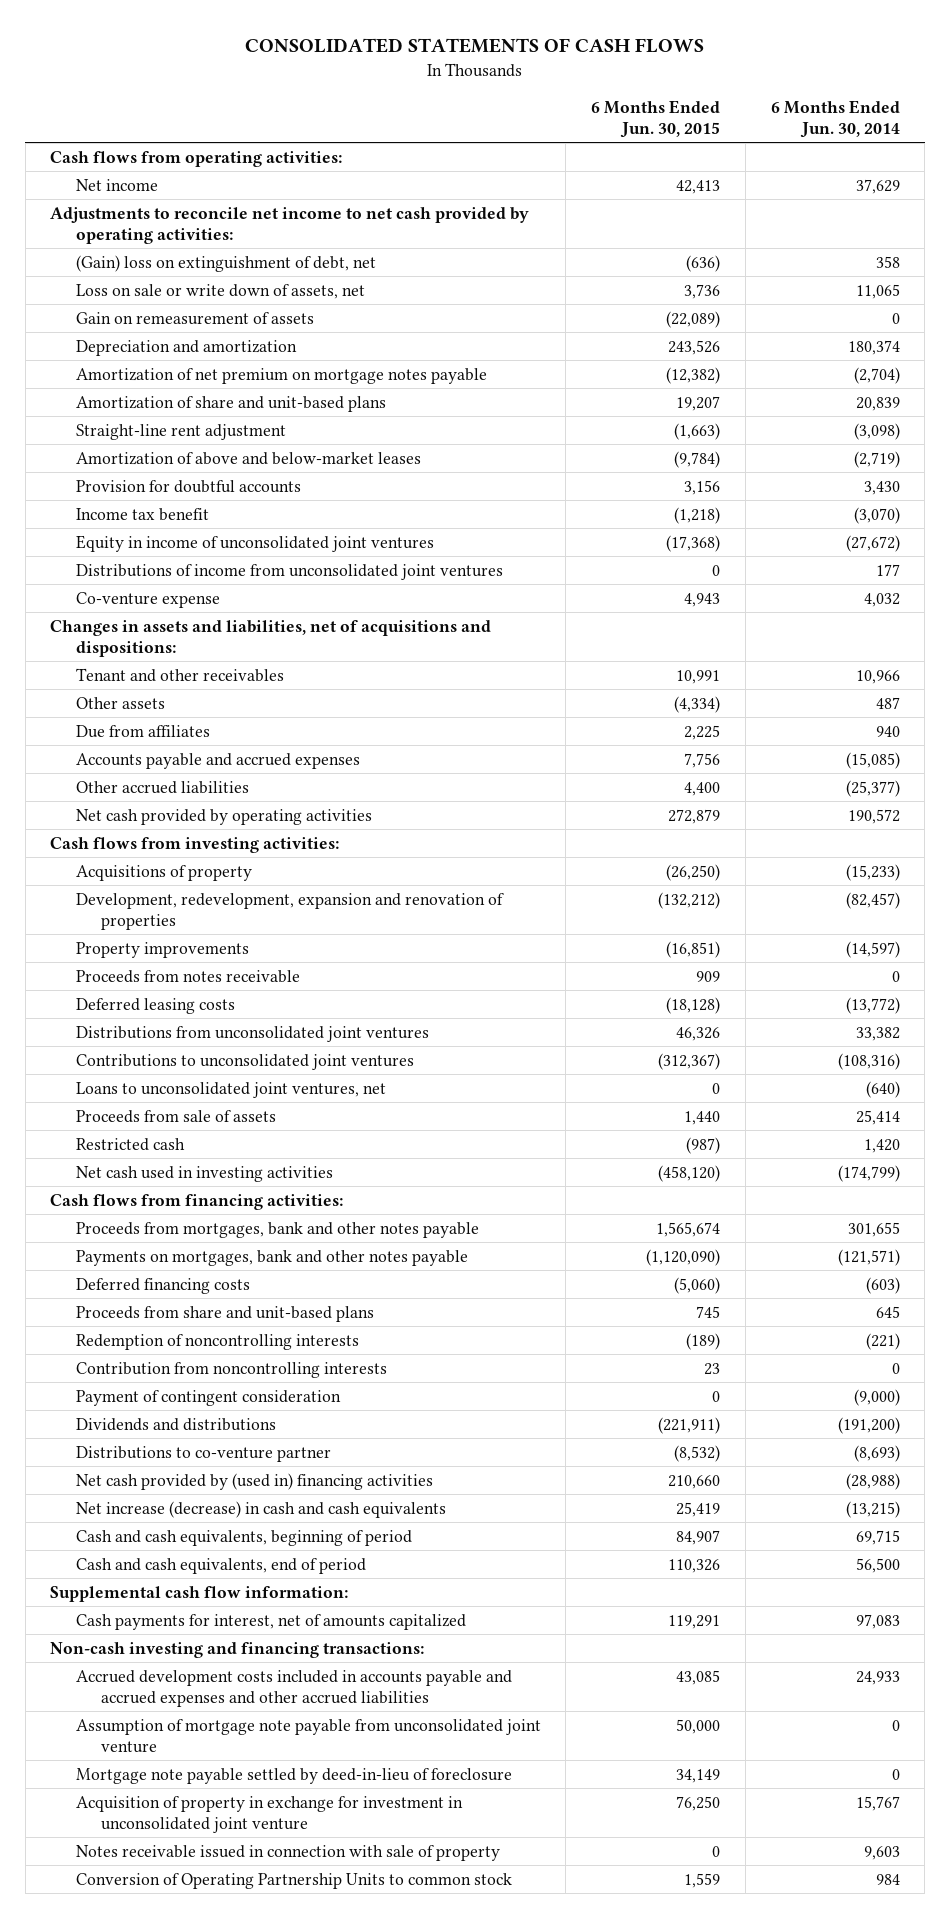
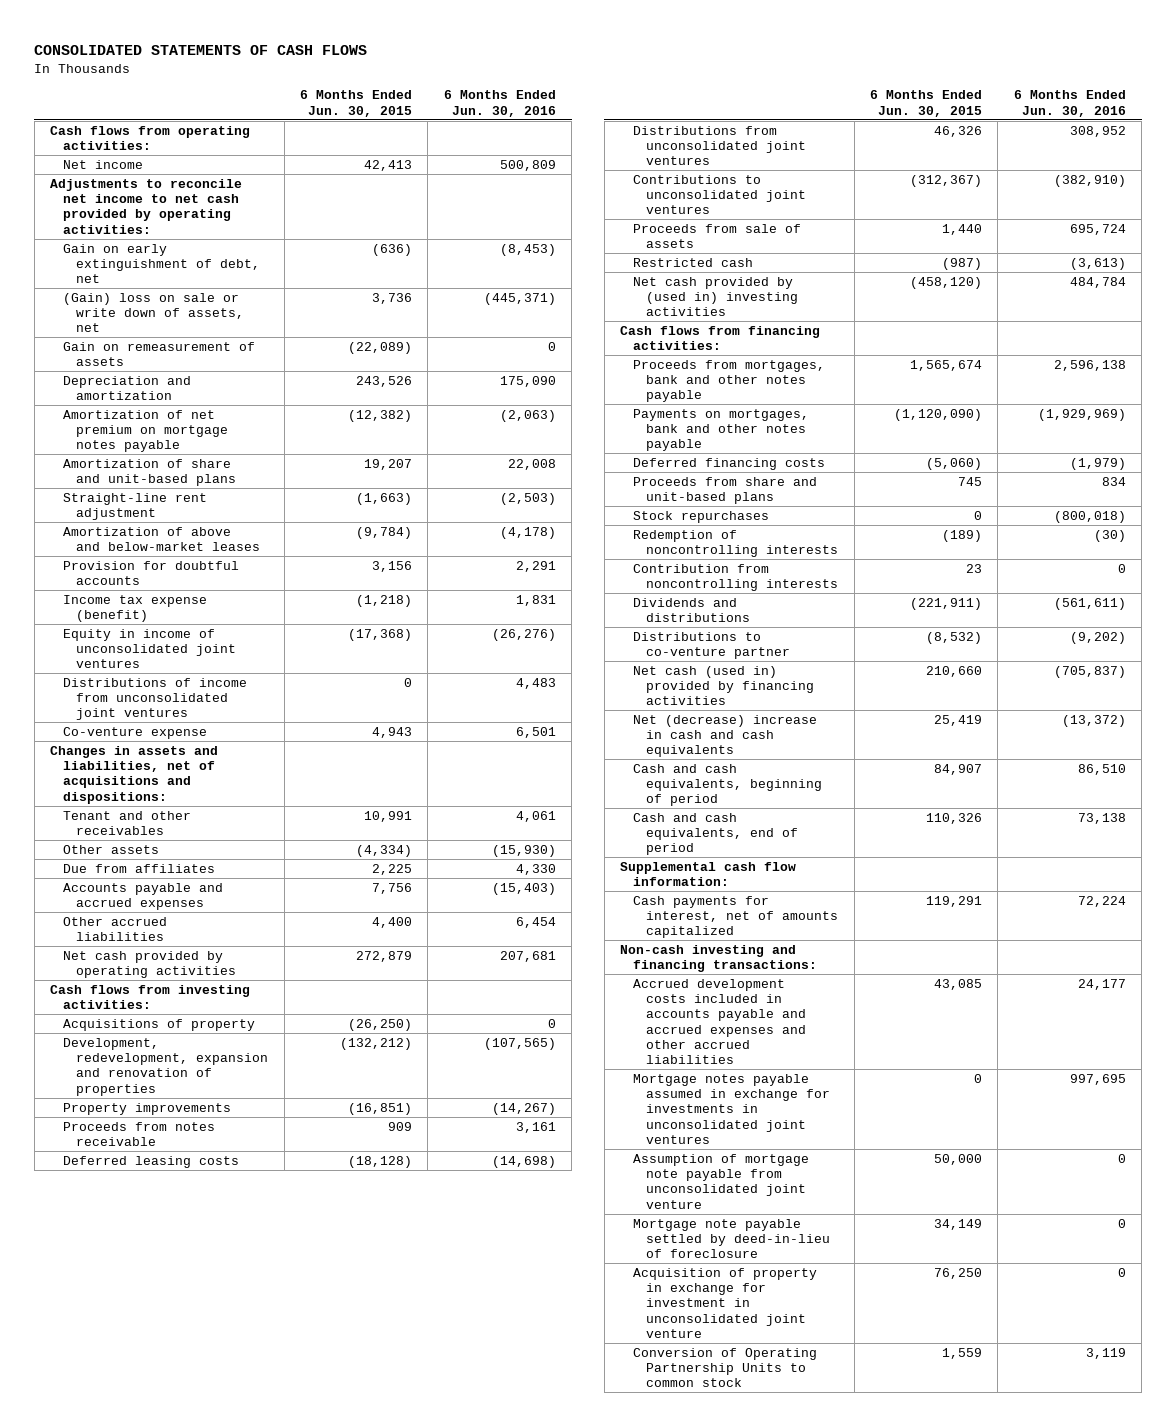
- | 6 Months Ended Jun. 30, 2015 | 6 Months Ended Jun. 30, 2014
+ | 6 Months Ended Jun. 30, 2015 | 6 Months Ended Jun. 30, 2016
- (Gain) loss on extinguishment of debt, net | (636) | 358
- Loss on sale or write down of assets, net | 3,736 | 11,065
+ Gain on early extinguishment of debt, net | (636) | (8,453)
+ (Gain) loss on sale or write down of assets, net | 3,736 | (445,371)
- Income tax benefit | (1,218) | (3,070)
+ Income tax expense (benefit) | (1,218) | 1,831
- Loans to unconsolidated joint ventures, net | 0 | (640)
- Net cash used in investing activities | (458,120) | (174,799)
+ Net cash provided by (used in) investing activities | (458,120) | 484,784
+ Stock repurchases | 0 | (800,018)
- Payment of contingent consideration | 0 | (9,000)
- Net cash provided by (used in) financing activities | 210,660 | (28,988)
- Net increase (decrease) in cash and cash equivalents | 25,419 | (13,215)
+ Net cash (used in) provided by financing activities | 210,660 | (705,837)
+ Net (decrease) increase in cash and cash equivalents | 25,419 | (13,372)
+ Mortgage notes payable assumed in exchange for investments in unconsolidated joint ventures | 0 | 997,695
- Notes receivable issued in connection with sale of property | 0 | 9,603

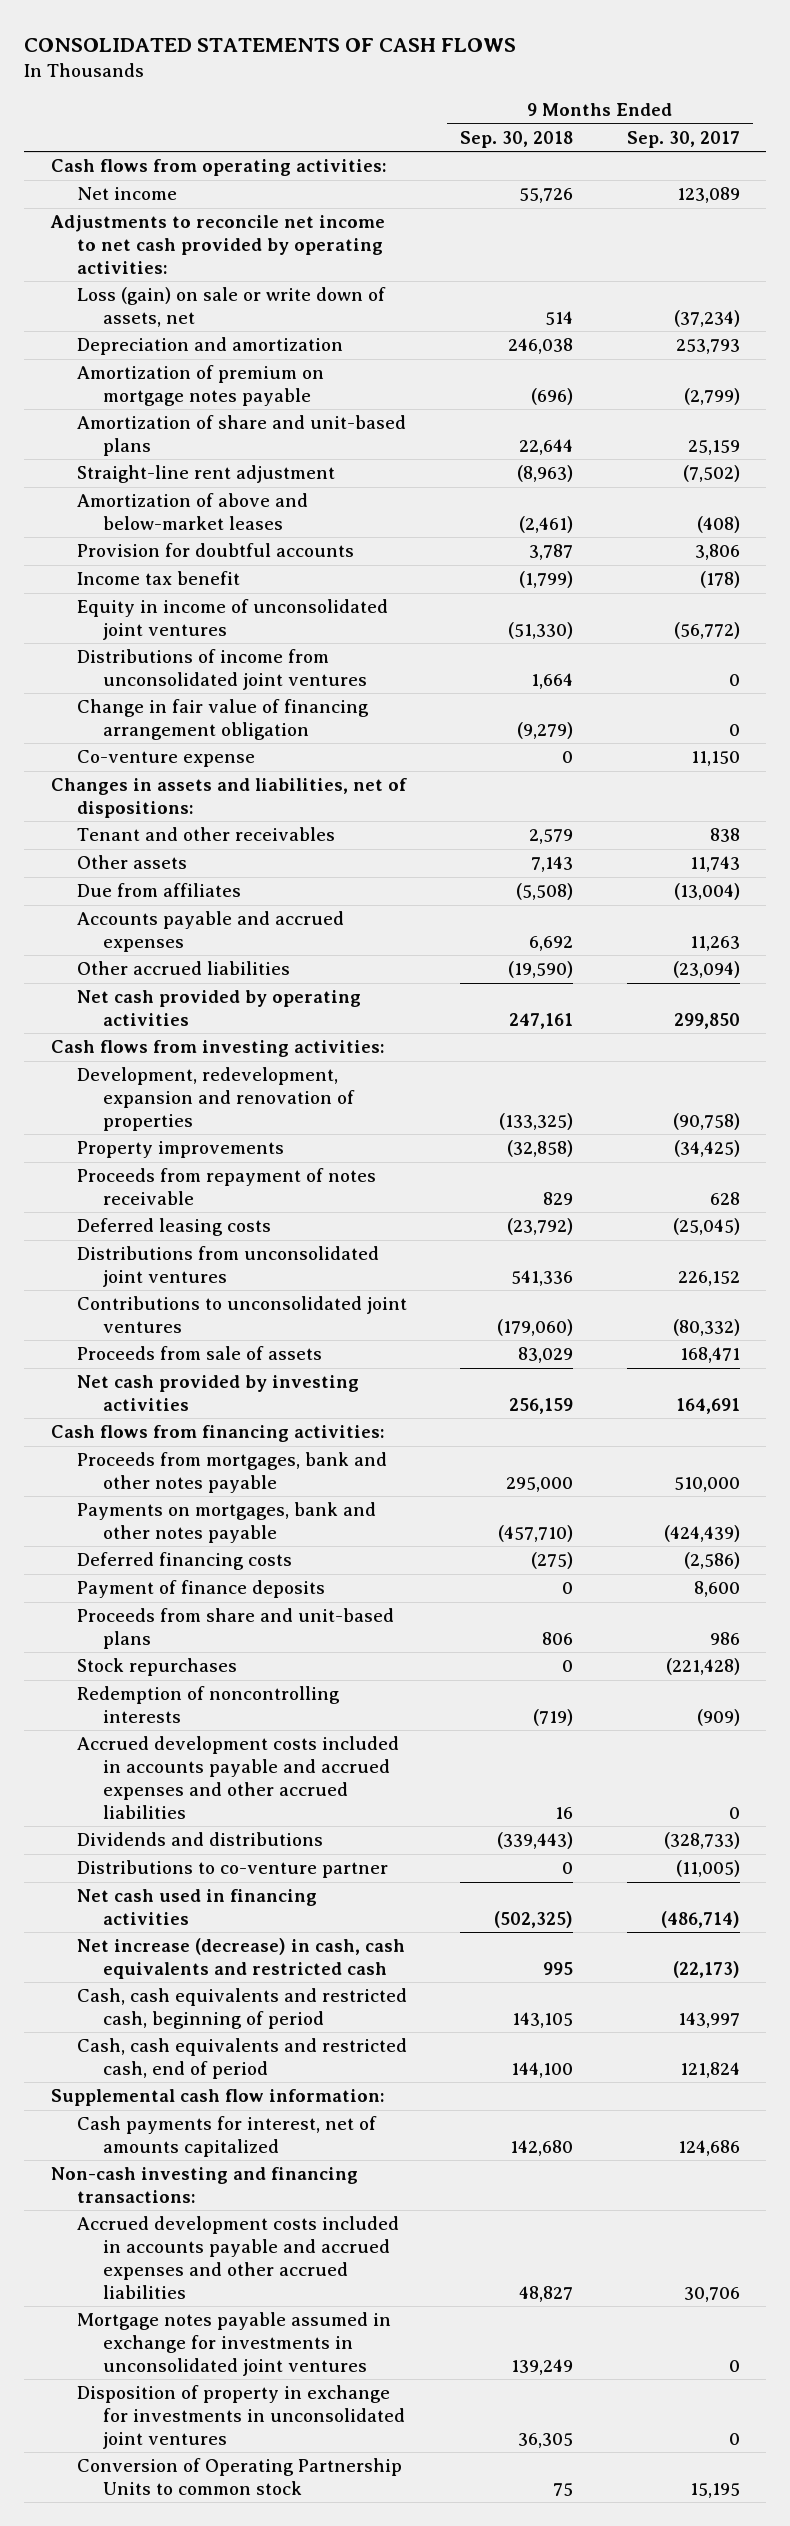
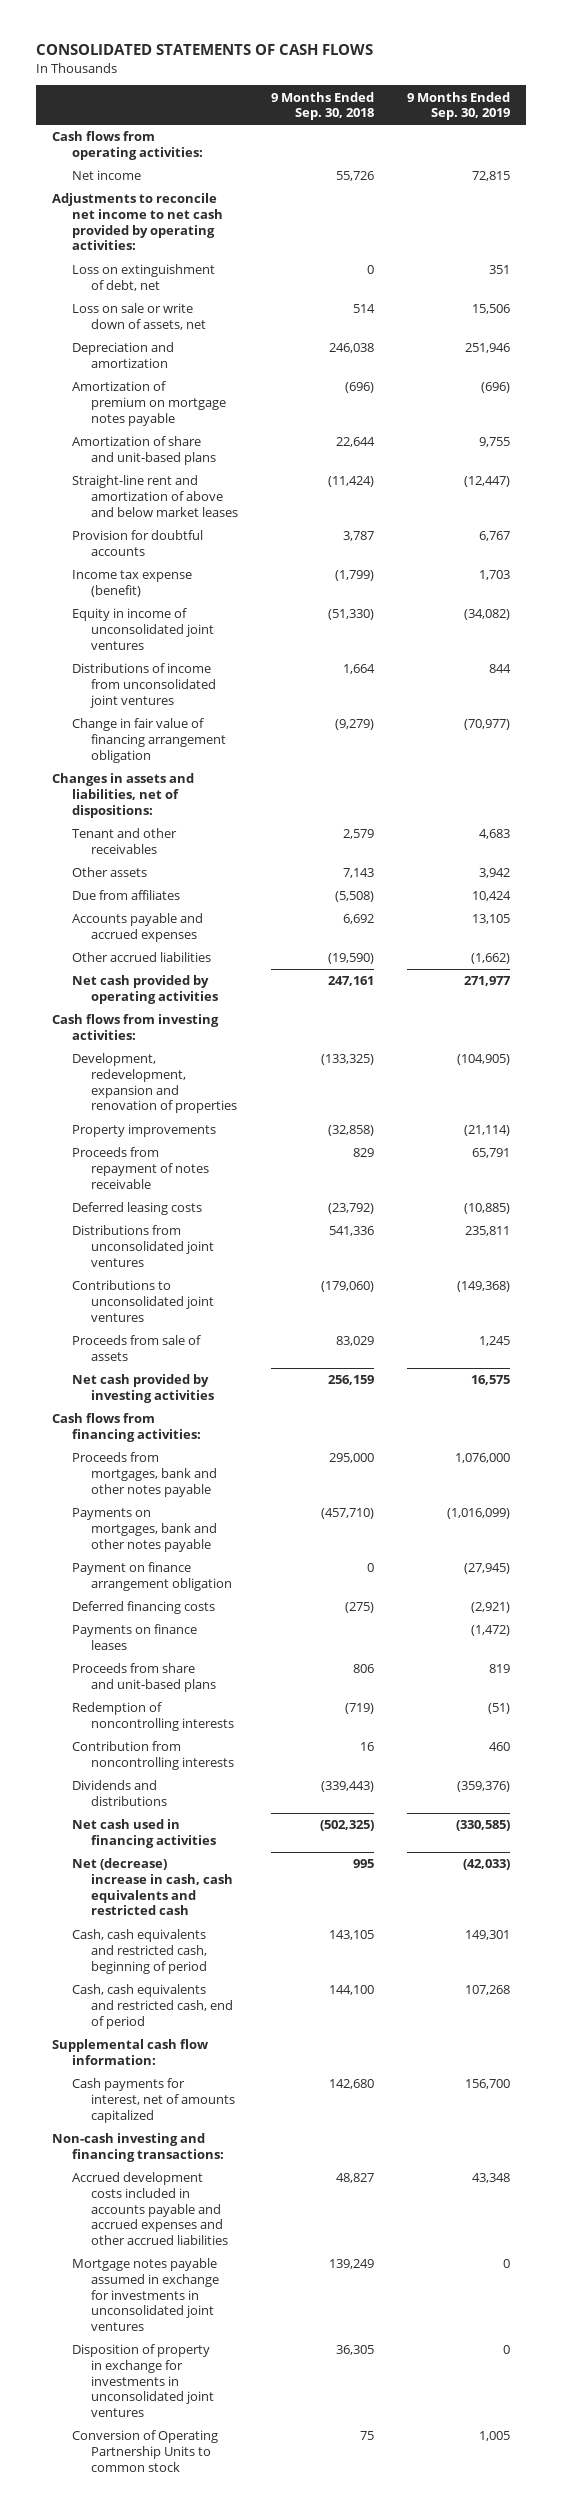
- | 9 Months Ended Sep. 30, 2018 | 9 Months Ended Sep. 30, 2017
+ | 9 Months Ended Sep. 30, 2018 | 9 Months Ended Sep. 30, 2019
- Loss (gain) on sale or write down of assets, net | 514 | (37,234)
+ Loss on extinguishment of debt, net | 0 | 351
+ Loss on sale or write down of assets, net | 514 | 15,506
- Straight-line rent adjustment | (8,963) | (7,502)
- Amortization of above and below-market leases | (2,461) | (408)
+ Straight-line rent and amortization of above and below market leases | (11,424) | (12,447)
- Income tax benefit | (1,799) | (178)
+ Income tax expense (benefit) | (1,799) | 1,703
- Co-venture expense | 0 | 11,150
+ Payment on finance arrangement obligation | 0 | (27,945)
- Payment of finance deposits | 0 | 8,600
+ Payments on finance leases | | (1,472)
- Stock repurchases | 0 | (221,428)
- Accrued development costs included in accounts payable and accrued expenses and other accrued liabilities | 16 | 0
+ Contribution from noncontrolling interests | 16 | 460
- Distributions to co-venture partner | 0 | (11,005)
- Net increase (decrease) in cash, cash equivalents and restricted cash | 995 | (22,173)
+ Net (decrease) increase in cash, cash equivalents and restricted cash | 995 | (42,033)

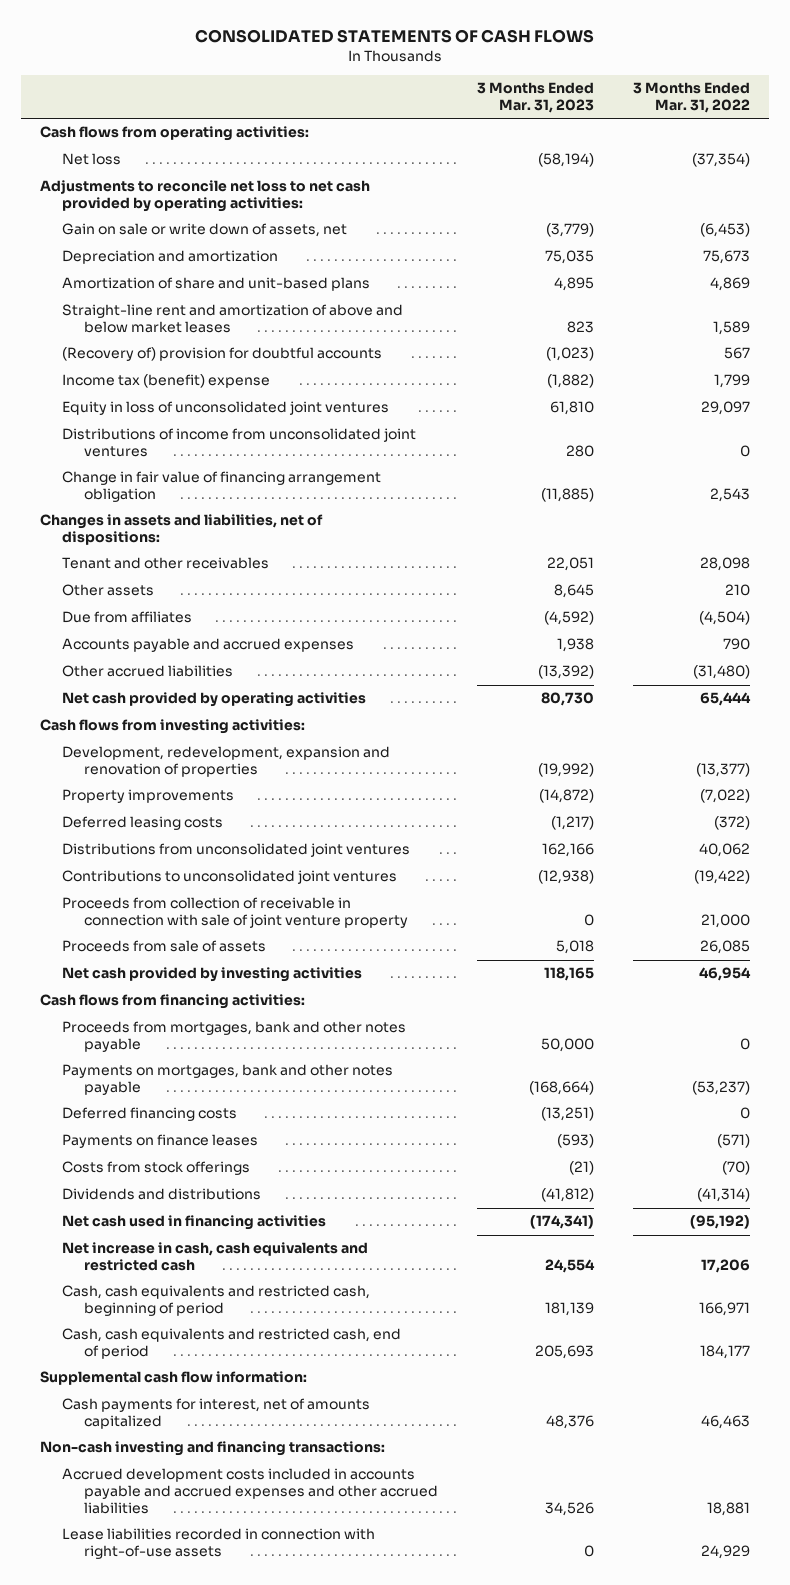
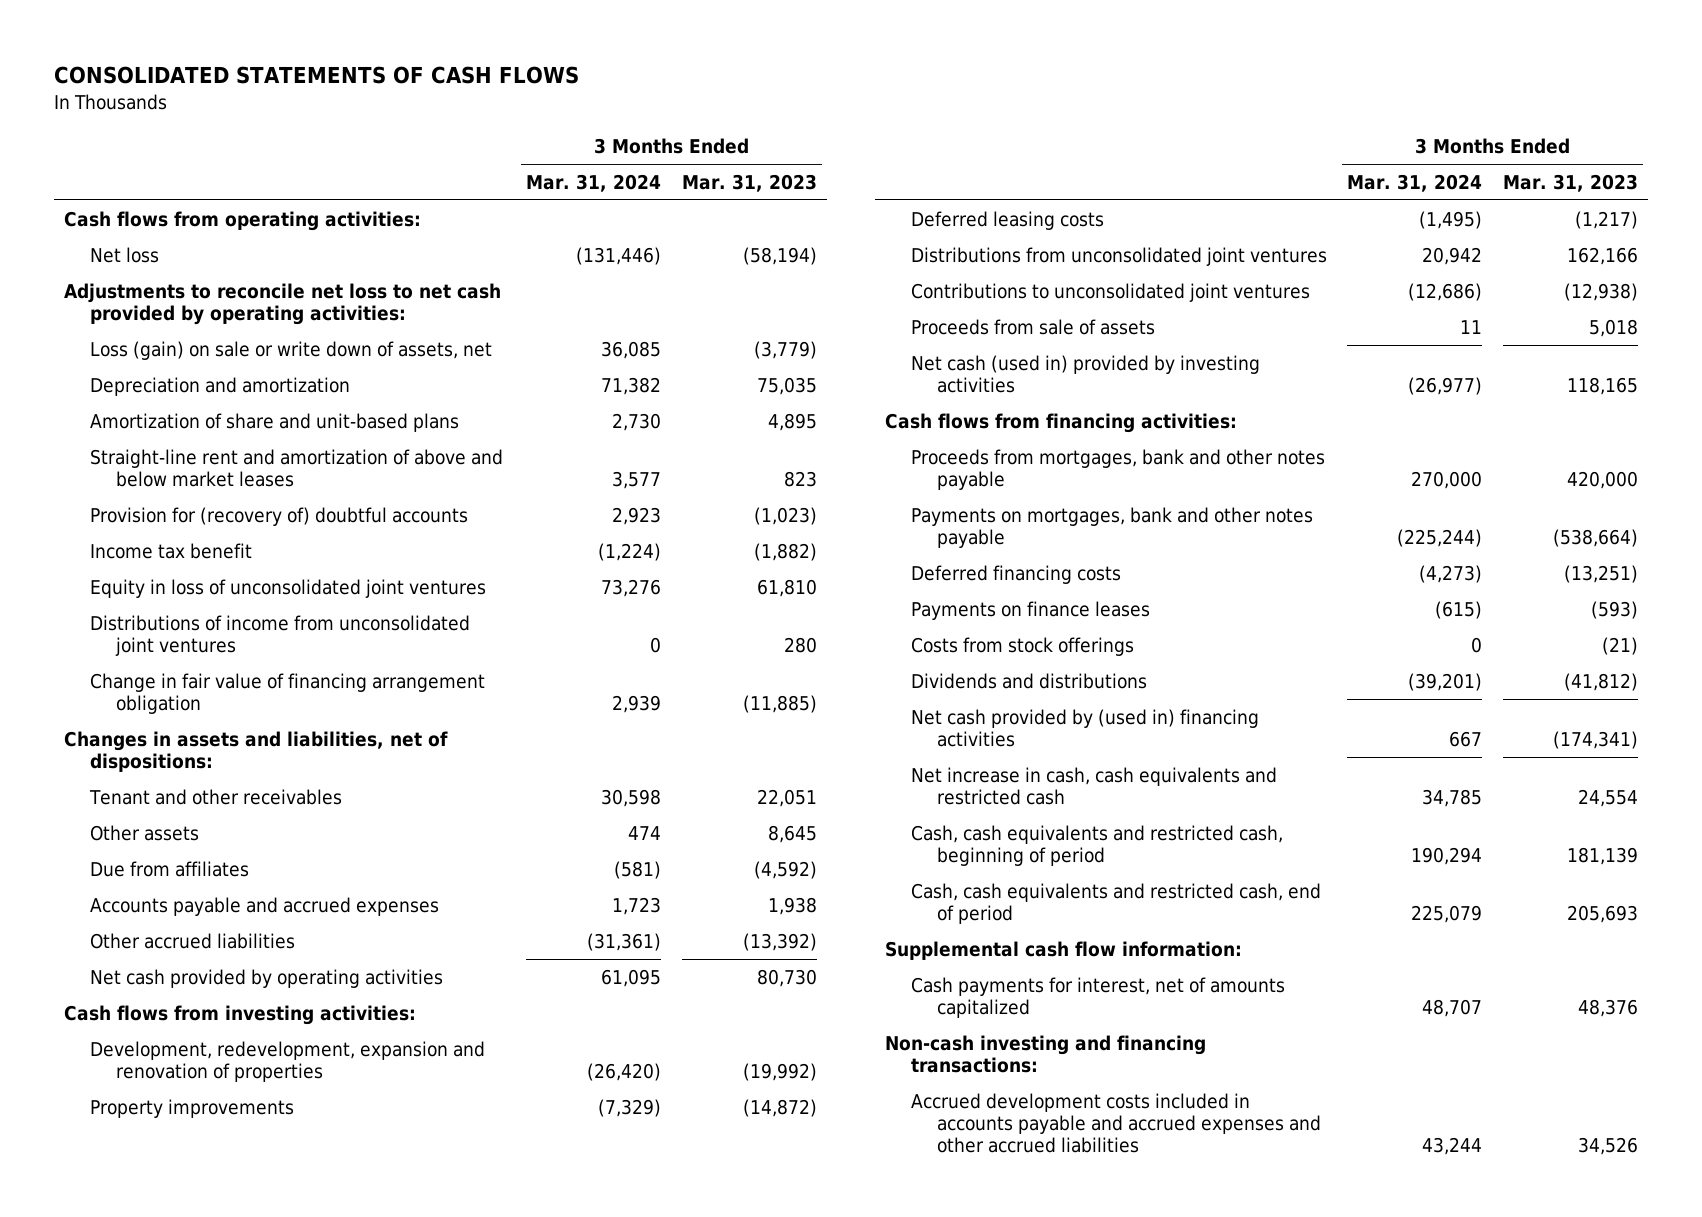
- | 3 Months Ended Mar. 31, 2023 | 3 Months Ended Mar. 31, 2022
+ | 3 Months Ended Mar. 31, 2024 | 3 Months Ended Mar. 31, 2023
- Gain on sale or write down of assets, net | (3,779) | (6,453)
+ Loss (gain) on sale or write down of assets, net | 36,085 | (3,779)
- (Recovery of) provision for doubtful accounts | (1,023) | 567
- Income tax (benefit) expense | (1,882) | 1,799
+ Provision for (recovery of) doubtful accounts | 2,923 | (1,023)
+ Income tax benefit | (1,224) | (1,882)
- Proceeds from collection of receivable in connection with sale of joint venture property | 0 | 21,000
- Net cash provided by investing activities | 118,165 | 46,954
+ Net cash (used in) provided by investing activities | (26,977) | 118,165
- Proceeds from mortgages, bank and other notes payable | 50,000 | 0
- Payments on mortgages, bank and other notes payable | (168,664) | (53,237)
+ Proceeds from mortgages, bank and other notes payable | 270,000 | 420,000
+ Payments on mortgages, bank and other notes payable | (225,244) | (538,664)
- Net cash used in financing activities | (174,341) | (95,192)
+ Net cash provided by (used in) financing activities | 667 | (174,341)
- Lease liabilities recorded in connection with right-of-use assets | 0 | 24,929

